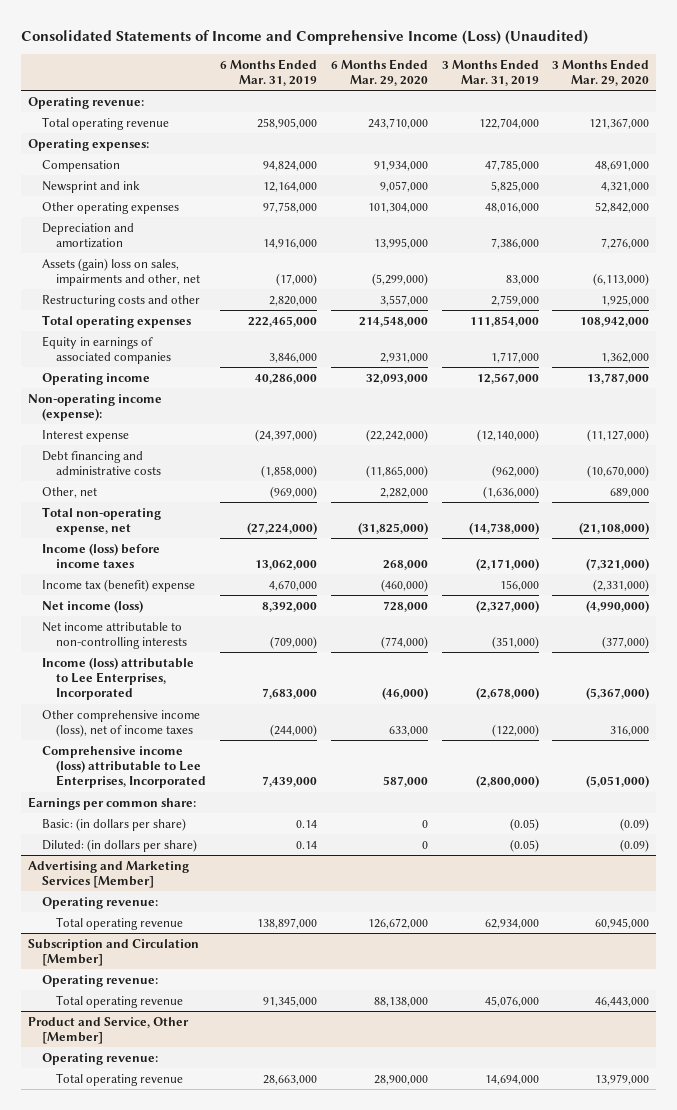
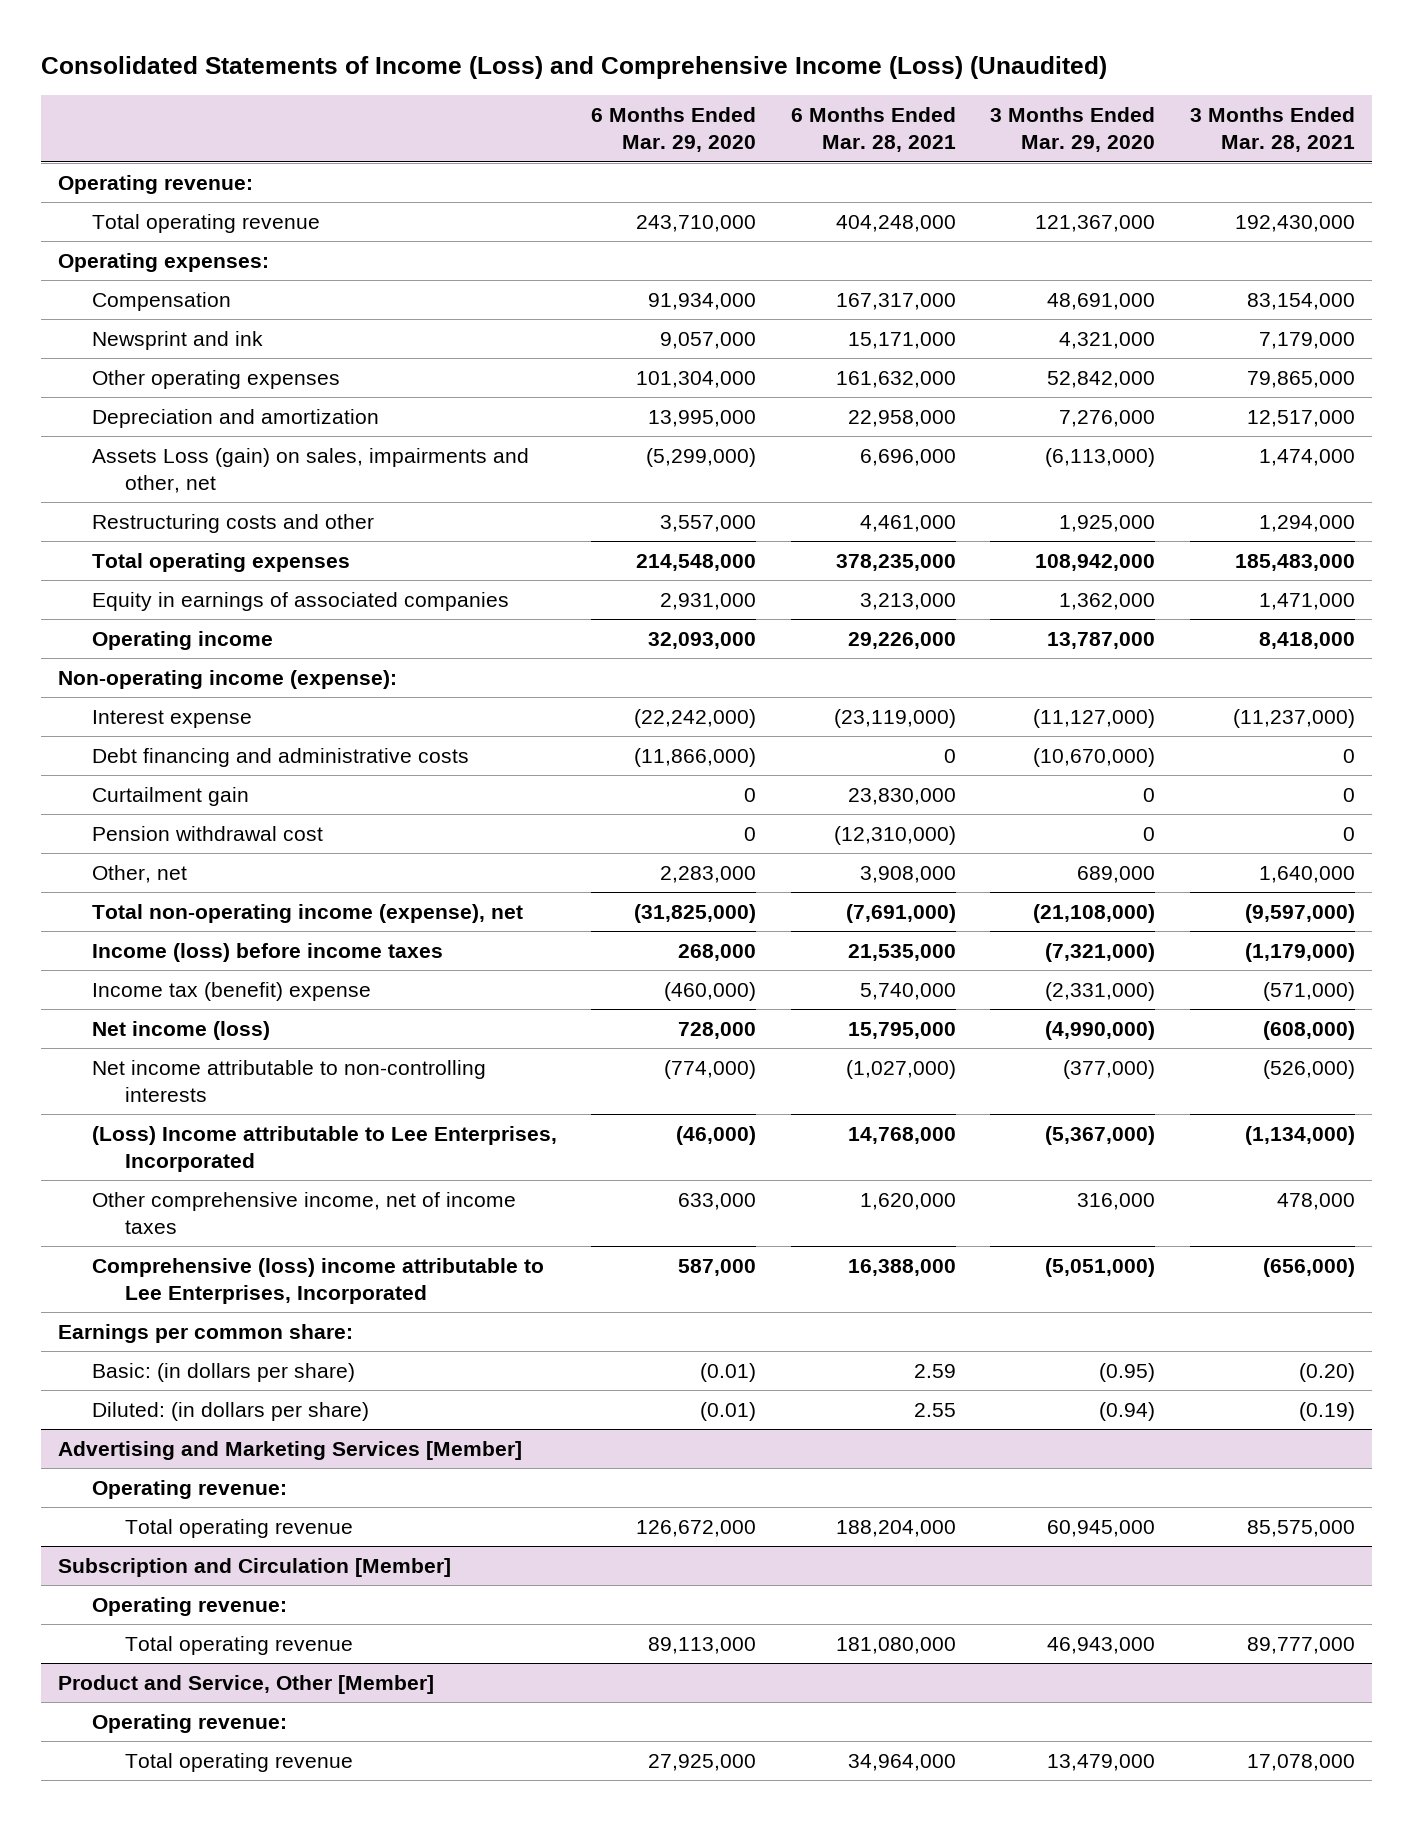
- Consolidated Statements of Income and Comprehensive Income (Loss) (Unaudited)
+ Consolidated Statements of Income (Loss) and Comprehensive Income (Loss) (Unaudited)
- | 6 Months Ended Mar. 31, 2019 | 6 Months Ended Mar. 29, 2020 | 3 Months Ended Mar. 31, 2019 | 3 Months Ended Mar. 29, 2020
+ | 6 Months Ended Mar. 29, 2020 | 6 Months Ended Mar. 28, 2021 | 3 Months Ended Mar. 29, 2020 | 3 Months Ended Mar. 28, 2021
- Assets (gain) loss on sales, impairments and other, net | (17,000) | (5,299,000) | 83,000 | (6,113,000)
+ Assets Loss (gain) on sales, impairments and other, net | (5,299,000) | 6,696,000 | (6,113,000) | 1,474,000
- Debt financing and administrative costs | (1,858,000) | (11,865,000) | (962,000) | (10,670,000)
- Other, net | (969,000) | 2,282,000 | (1,636,000) | 689,000
- Total non-operating expense, net | (27,224,000) | (31,825,000) | (14,738,000) | (21,108,000)
+ Debt financing and administrative costs | (11,866,000) | 0 | (10,670,000) | 0
+ Curtailment gain | 0 | 23,830,000 | 0 | 0
+ Pension withdrawal cost | 0 | (12,310,000) | 0 | 0
+ Other, net | 2,283,000 | 3,908,000 | 689,000 | 1,640,000
+ Total non-operating income (expense), net | (31,825,000) | (7,691,000) | (21,108,000) | (9,597,000)
- Income (loss) attributable to Lee Enterprises, Incorporated | 7,683,000 | (46,000) | (2,678,000) | (5,367,000)
- Other comprehensive income (loss), net of income taxes | (244,000) | 633,000 | (122,000) | 316,000
- Comprehensive income (loss) attributable to Lee Enterprises, Incorporated | 7,439,000 | 587,000 | (2,800,000) | (5,051,000)
+ (Loss) Income attributable to Lee Enterprises, Incorporated | (46,000) | 14,768,000 | (5,367,000) | (1,134,000)
+ Other comprehensive income, net of income taxes | 633,000 | 1,620,000 | 316,000 | 478,000
+ Comprehensive (loss) income attributable to Lee Enterprises, Incorporated | 587,000 | 16,388,000 | (5,051,000) | (656,000)
- Basic: (in dollars per share) | 0.14 | 0 | (0.05) | (0.09)
- Diluted: (in dollars per share) | 0.14 | 0 | (0.05) | (0.09)
+ Basic: (in dollars per share) | (0.01) | 2.59 | (0.95) | (0.20)
+ Diluted: (in dollars per share) | (0.01) | 2.55 | (0.94) | (0.19)
@ Subscription and Circulation [Member]
- Total operating revenue | 91,345,000 | 88,138,000 | 45,076,000 | 46,443,000
+ Total operating revenue | 89,113,000 | 181,080,000 | 46,943,000 | 89,777,000
@ Product and Service, Other [Member]
- Total operating revenue | 28,663,000 | 28,900,000 | 14,694,000 | 13,979,000
+ Total operating revenue | 27,925,000 | 34,964,000 | 13,479,000 | 17,078,000

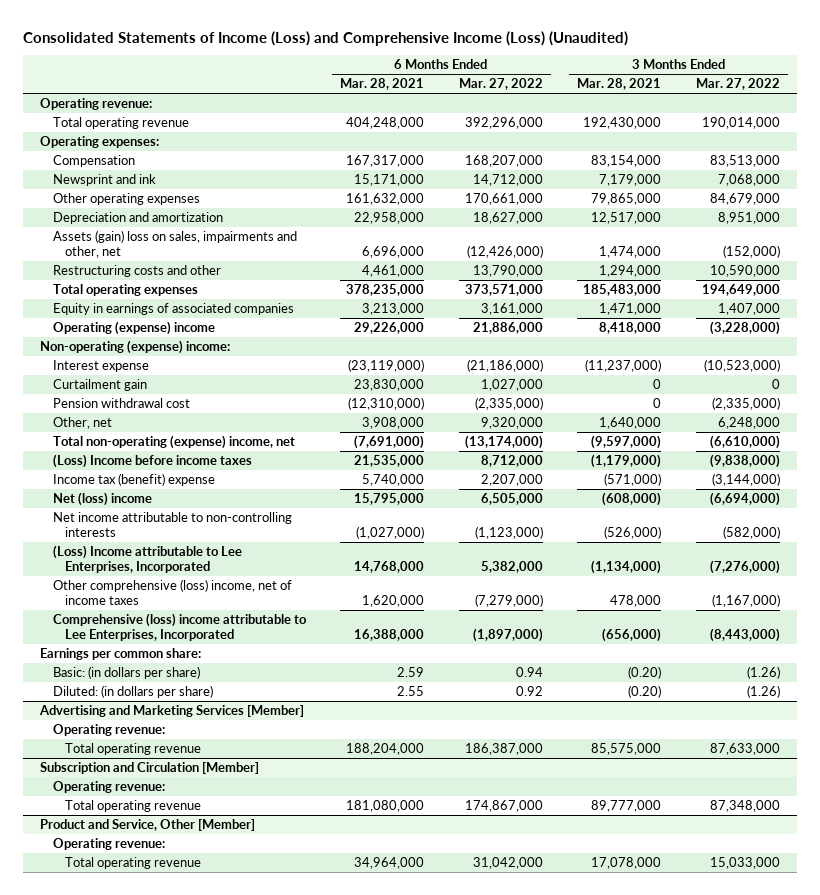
- | 6 Months Ended Mar. 29, 2020 | 6 Months Ended Mar. 28, 2021 | 3 Months Ended Mar. 29, 2020 | 3 Months Ended Mar. 28, 2021
+ | 6 Months Ended Mar. 28, 2021 | 6 Months Ended Mar. 27, 2022 | 3 Months Ended Mar. 28, 2021 | 3 Months Ended Mar. 27, 2022
- Assets Loss (gain) on sales, impairments and other, net | (5,299,000) | 6,696,000 | (6,113,000) | 1,474,000
+ Assets (gain) loss on sales, impairments and other, net | 6,696,000 | (12,426,000) | 1,474,000 | (152,000)
- Operating income | 32,093,000 | 29,226,000 | 13,787,000 | 8,418,000
- Non-operating income (expense):
+ Operating (expense) income | 29,226,000 | 21,886,000 | 8,418,000 | (3,228,000)
+ Non-operating (expense) income:
- Debt financing and administrative costs | (11,866,000) | 0 | (10,670,000) | 0
- Total non-operating income (expense), net | (31,825,000) | (7,691,000) | (21,108,000) | (9,597,000)
- Income (loss) before income taxes | 268,000 | 21,535,000 | (7,321,000) | (1,179,000)
+ Total non-operating (expense) income, net | (7,691,000) | (13,174,000) | (9,597,000) | (6,610,000)
+ (Loss) Income before income taxes | 21,535,000 | 8,712,000 | (1,179,000) | (9,838,000)
- Net income (loss) | 728,000 | 15,795,000 | (4,990,000) | (608,000)
+ Net (loss) income | 15,795,000 | 6,505,000 | (608,000) | (6,694,000)
- Other comprehensive income, net of income taxes | 633,000 | 1,620,000 | 316,000 | 478,000
+ Other comprehensive (loss) income, net of income taxes | 1,620,000 | (7,279,000) | 478,000 | (1,167,000)
- Diluted: (in dollars per share) | (0.01) | 2.55 | (0.94) | (0.19)
+ Diluted: (in dollars per share) | 2.55 | 0.92 | (0.20) | (1.26)

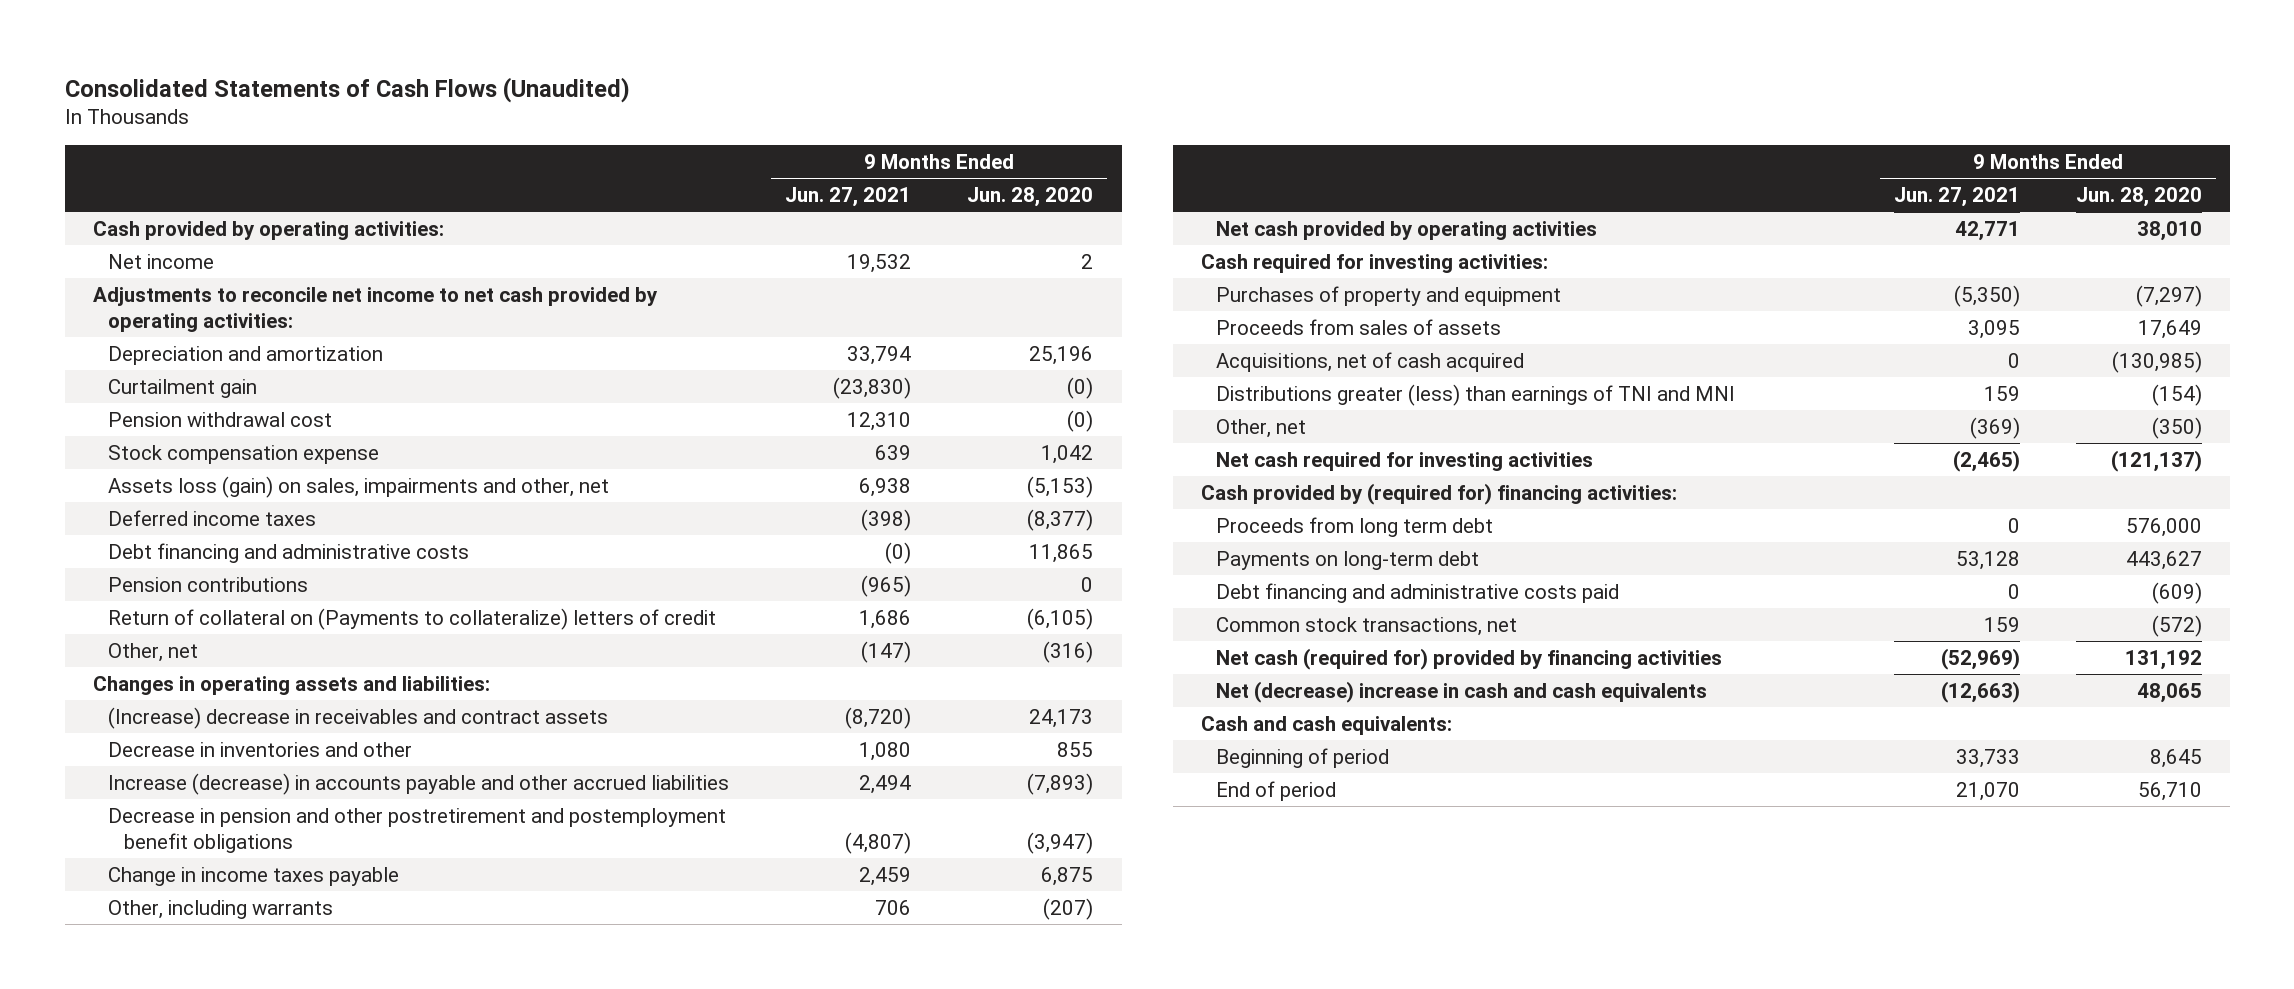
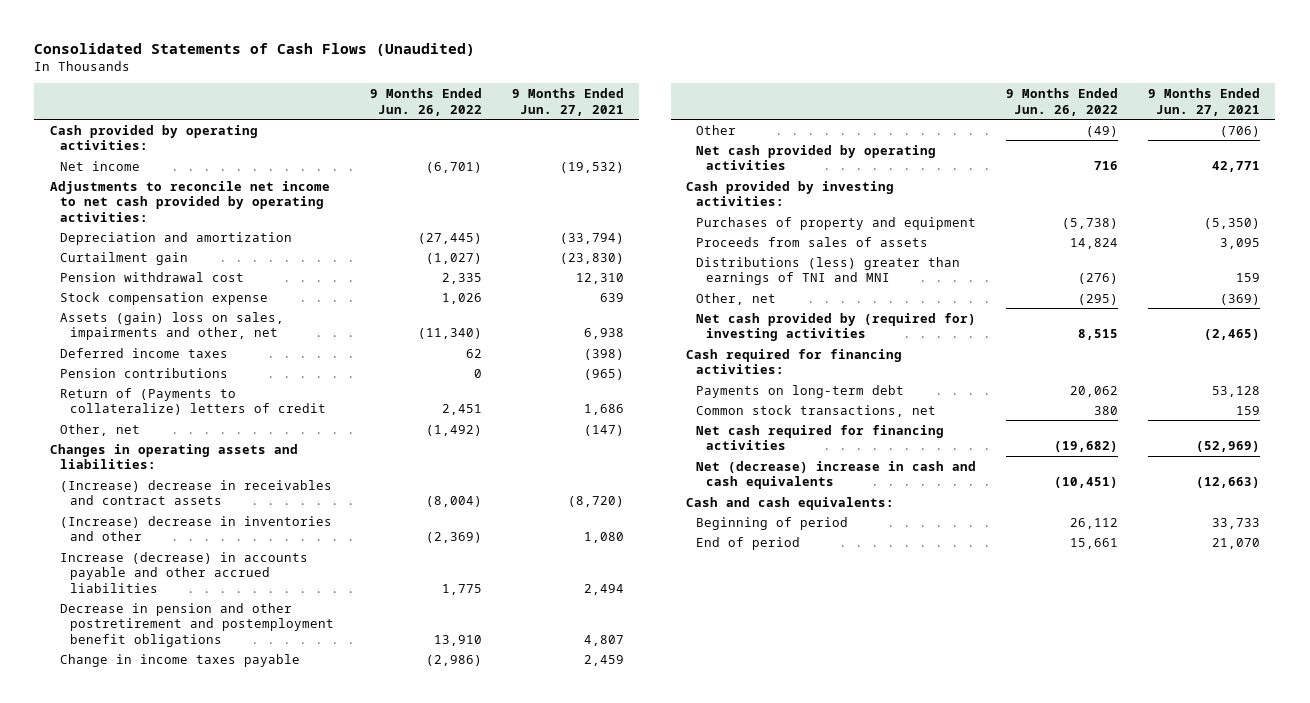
- | 9 Months Ended Jun. 27, 2021 | 9 Months Ended Jun. 28, 2020
+ | 9 Months Ended Jun. 26, 2022 | 9 Months Ended Jun. 27, 2021
- Net income | 19,532 | 2
+ Net income | (6,701) | (19,532)
- Depreciation and amortization | 33,794 | 25,196
+ Depreciation and amortization | (27,445) | (33,794)
- Assets loss (gain) on sales, impairments and other, net | 6,938 | (5,153)
+ Assets (gain) loss on sales, impairments and other, net | (11,340) | 6,938
- Debt financing and administrative costs | (0) | 11,865
- Return of collateral on (Payments to collateralize) letters of credit | 1,686 | (6,105)
+ Return of (Payments to collateralize) letters of credit | 2,451 | 1,686
- Decrease in inventories and other | 1,080 | 855
+ (Increase) decrease in inventories and other | (2,369) | 1,080
- Decrease in pension and other postretirement and postemployment benefit obligations | (4,807) | (3,947)
+ Decrease in pension and other postretirement and postemployment benefit obligations | 13,910 | 4,807
- Other, including warrants | 706 | (207)
+ Other | (49) | (706)
- Cash required for investing activities:
+ Cash provided by investing activities:
- Acquisitions, net of cash acquired | 0 | (130,985)
- Distributions greater (less) than earnings of TNI and MNI | 159 | (154)
+ Distributions (less) greater than earnings of TNI and MNI | (276) | 159
- Net cash required for investing activities | (2,465) | (121,137)
- Cash provided by (required for) financing activities:
- Proceeds from long term debt | 0 | 576,000
+ Net cash provided by (required for) investing activities | 8,515 | (2,465)
+ Cash required for financing activities:
- Debt financing and administrative costs paid | 0 | (609)
- Net cash (required for) provided by financing activities | (52,969) | 131,192
+ Net cash required for financing activities | (19,682) | (52,969)

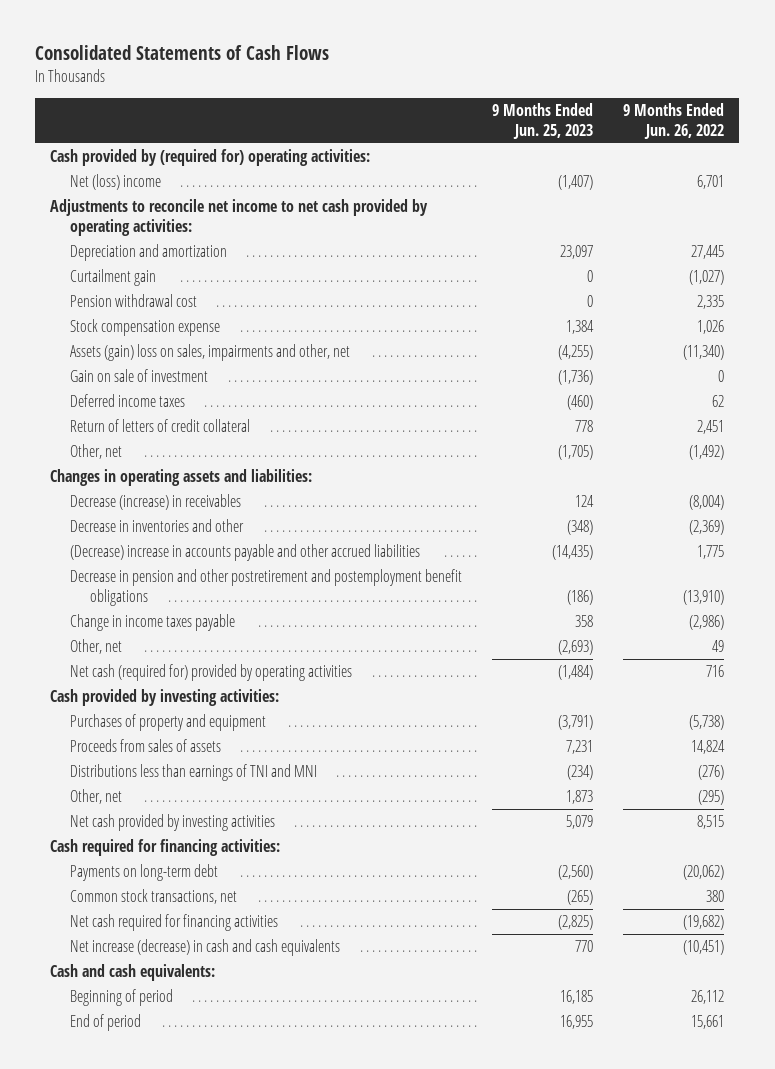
- Consolidated Statements of Cash Flows (Unaudited)
+ Consolidated Statements of Cash Flows
- | 9 Months Ended Jun. 26, 2022 | 9 Months Ended Jun. 27, 2021
+ | 9 Months Ended Jun. 25, 2023 | 9 Months Ended Jun. 26, 2022
- Cash provided by operating activities:
- Net income | (6,701) | (19,532)
+ Cash provided by (required for) operating activities:
+ Net (loss) income | (1,407) | 6,701
- Depreciation and amortization | (27,445) | (33,794)
+ Depreciation and amortization | 23,097 | 27,445
+ Gain on sale of investment | (1,736) | 0
- Pension contributions | 0 | (965)
- Return of (Payments to collateralize) letters of credit | 2,451 | 1,686
+ Return of letters of credit collateral | 778 | 2,451
- (Increase) decrease in receivables and contract assets | (8,004) | (8,720)
- (Increase) decrease in inventories and other | (2,369) | 1,080
- Increase (decrease) in accounts payable and other accrued liabilities | 1,775 | 2,494
- Decrease in pension and other postretirement and postemployment benefit obligations | 13,910 | 4,807
+ Decrease (increase) in receivables | 124 | (8,004)
+ Decrease in inventories and other | (348) | (2,369)
+ (Decrease) increase in accounts payable and other accrued liabilities | (14,435) | 1,775
+ Decrease in pension and other postretirement and postemployment benefit obligations | (186) | (13,910)
- Other | (49) | (706)
- Net cash provided by operating activities | 716 | 42,771
+ Other, net | (2,693) | 49
+ Net cash (required for) provided by operating activities | (1,484) | 716
- Distributions (less) greater than earnings of TNI and MNI | (276) | 159
+ Distributions less than earnings of TNI and MNI | (234) | (276)
- Net cash provided by (required for) investing activities | 8,515 | (2,465)
+ Net cash provided by investing activities | 5,079 | 8,515
- Payments on long-term debt | 20,062 | 53,128
+ Payments on long-term debt | (2,560) | (20,062)
- Net (decrease) increase in cash and cash equivalents | (10,451) | (12,663)
+ Net increase (decrease) in cash and cash equivalents | 770 | (10,451)

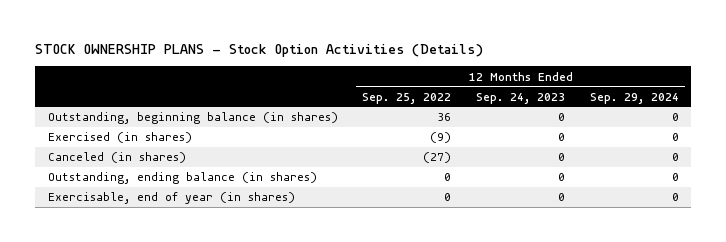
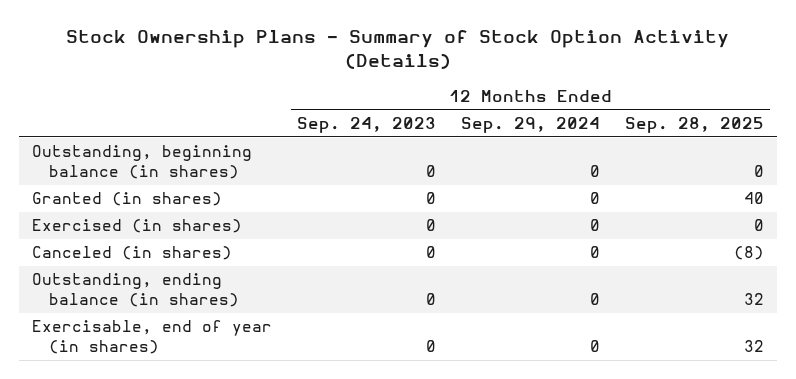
- STOCK OWNERSHIP PLANS - Stock Option Activities (Details)
+ Stock Ownership Plans - Summary of Stock Option Activity (Details)
- | 12 Months Ended Sep. 25, 2022 | 12 Months Ended Sep. 24, 2023 | 12 Months Ended Sep. 29, 2024
+ | 12 Months Ended Sep. 24, 2023 | 12 Months Ended Sep. 29, 2024 | 12 Months Ended Sep. 28, 2025
+ Granted (in shares) | 0 | 0 | 40

